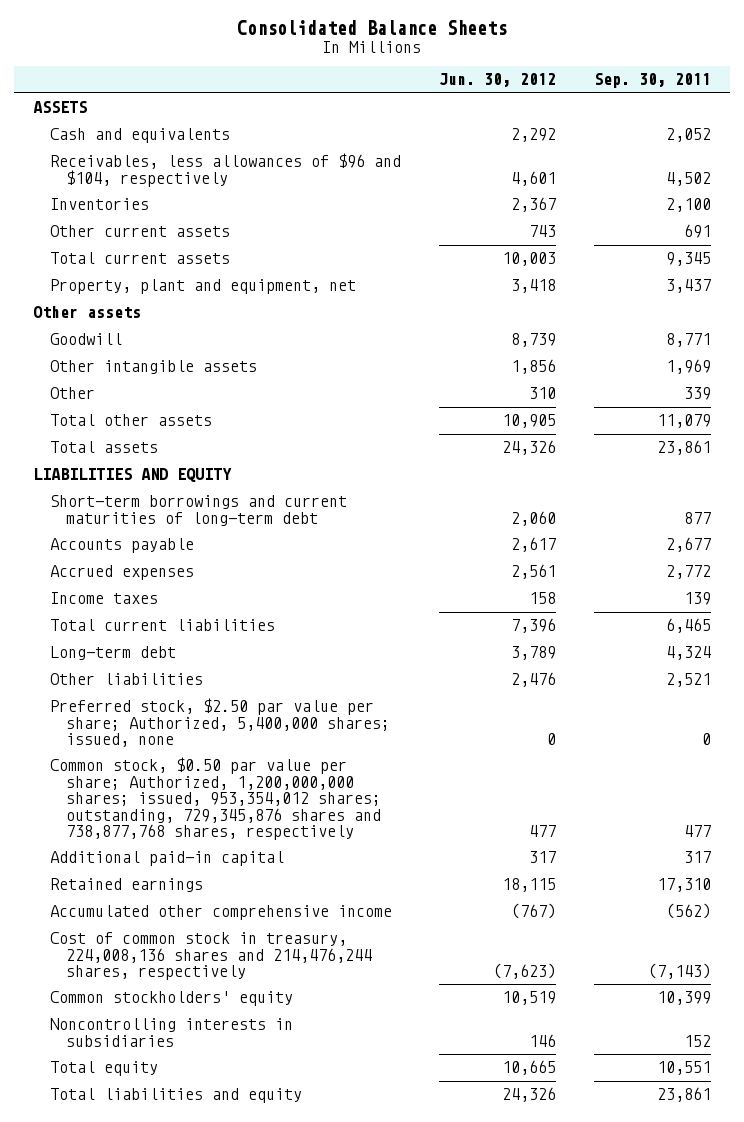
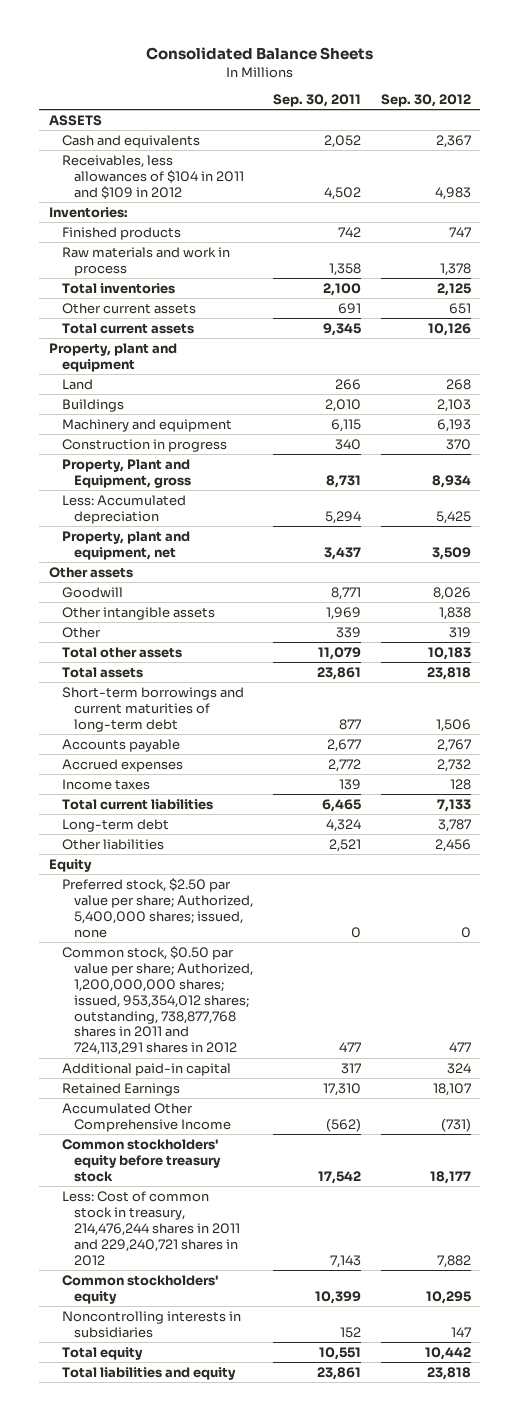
- | Jun. 30, 2012 | Sep. 30, 2011
+ | Sep. 30, 2011 | Sep. 30, 2012
- Receivables, less allowances of $96 and $104, respectively | 4,601 | 4,502
- Inventories | 2,367 | 2,100
+ Receivables, less allowances of $104 in 2011 and $109 in 2012 | 4,502 | 4,983
+ Inventories:
+ Finished products | 742 | 747
+ Raw materials and work in process | 1,358 | 1,378
+ Total inventories | 2,100 | 2,125
+ Property, plant and equipment
+ Land | 266 | 268
+ Buildings | 2,010 | 2,103
+ Machinery and equipment | 6,115 | 6,193
+ Construction in progress | 340 | 370
+ Property, Plant and Equipment, gross | 8,731 | 8,934
+ Less: Accumulated depreciation | 5,294 | 5,425
- LIABILITIES AND EQUITY
+ Equity
- Common stock, $0.50 par value per share; Authorized, 1,200,000,000 shares; issued, 953,354,012 shares; outstanding, 729,345,876 shares and 738,877,768 shares, respectively | 477 | 477
+ Common stock, $0.50 par value per share; Authorized, 1,200,000,000 shares; issued, 953,354,012 shares; outstanding, 738,877,768 shares in 2011 and 724,113,291 shares in 2012 | 477 | 477
- Retained earnings | 18,115 | 17,310
- Accumulated other comprehensive income | (767) | (562)
- Cost of common stock in treasury, 224,008,136 shares and 214,476,244 shares, respectively | (7,623) | (7,143)
+ Retained Earnings | 17,310 | 18,107
+ Accumulated Other Comprehensive Income | (562) | (731)
+ Common stockholders' equity before treasury stock | 17,542 | 18,177
+ Less: Cost of common stock in treasury, 214,476,244 shares in 2011 and 229,240,721 shares in 2012 | 7,143 | 7,882

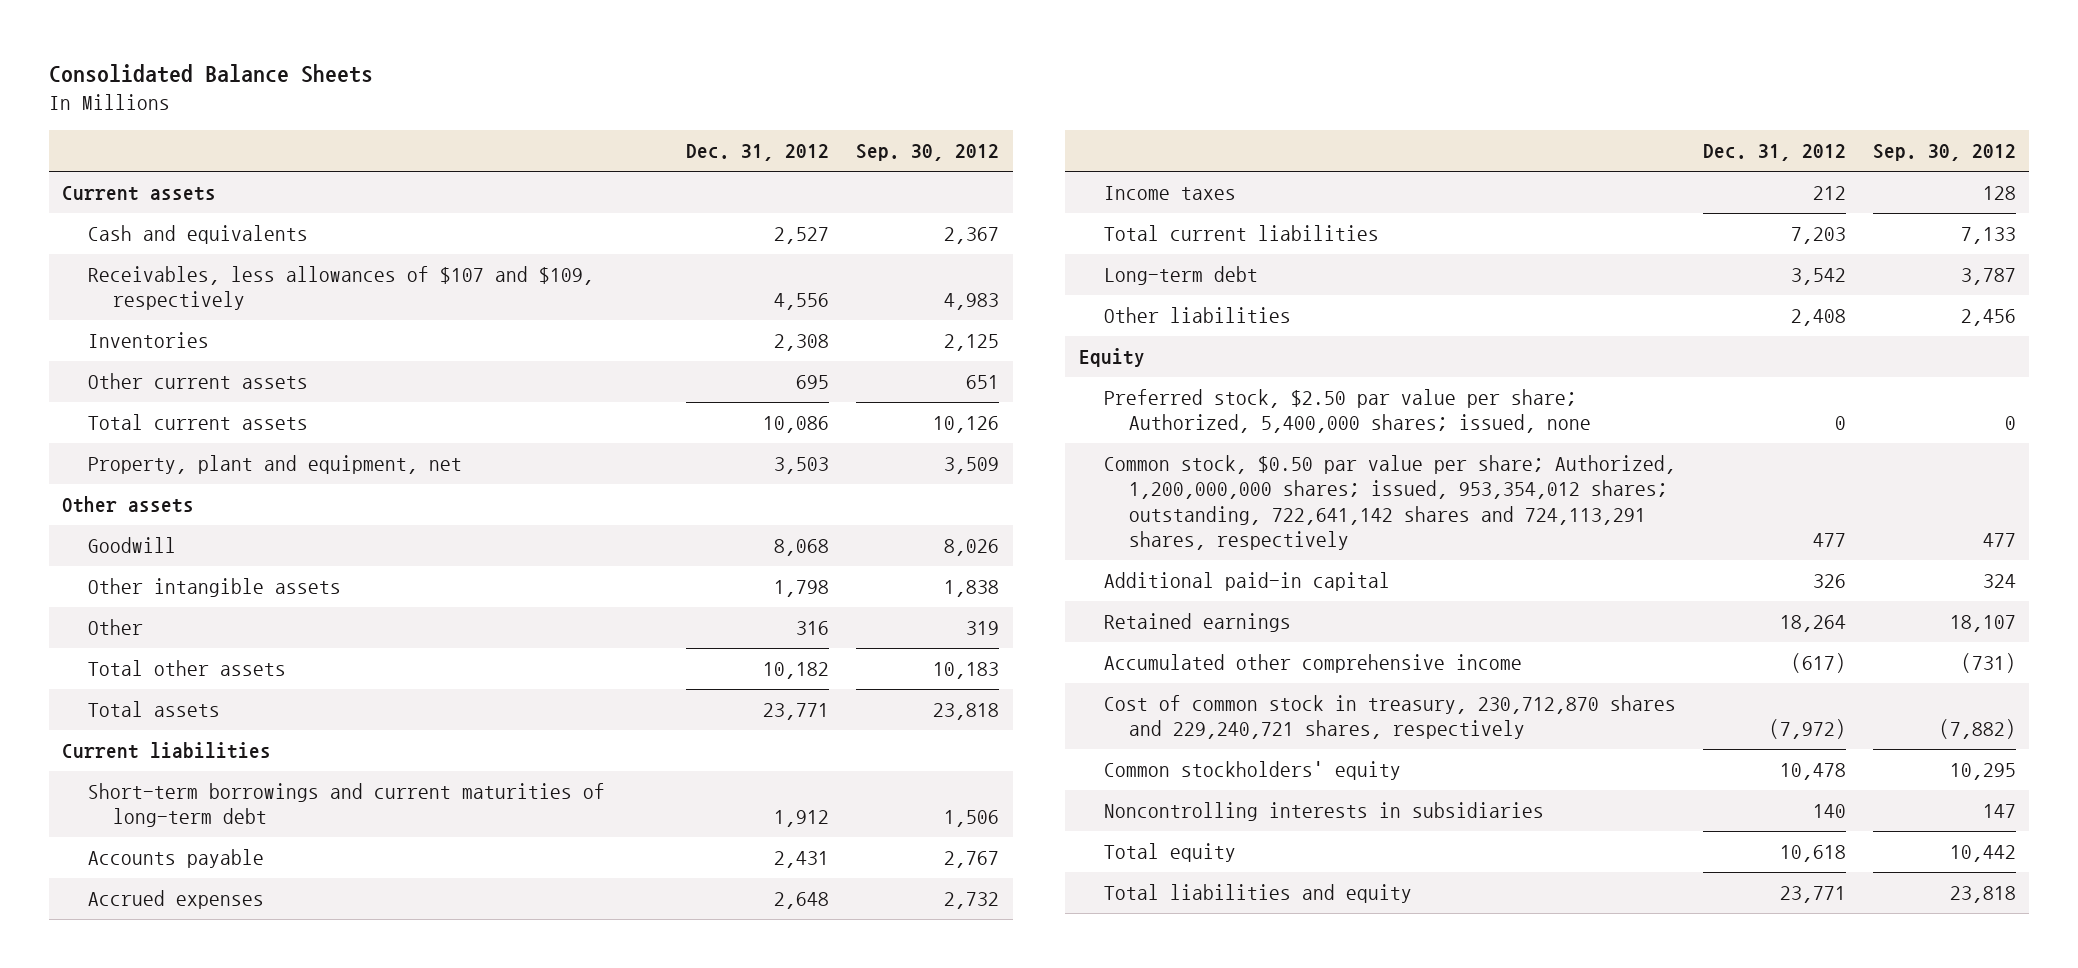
- | Sep. 30, 2011 | Sep. 30, 2012
+ | Dec. 31, 2012 | Sep. 30, 2012
- ASSETS
+ Current assets
- Receivables, less allowances of $104 in 2011 and $109 in 2012 | 4,502 | 4,983
- Inventories:
- Finished products | 742 | 747
- Raw materials and work in process | 1,358 | 1,378
- Total inventories | 2,100 | 2,125
+ Receivables, less allowances of $107 and $109, respectively | 4,556 | 4,983
+ Inventories | 2,308 | 2,125
- Property, plant and equipment
- Land | 266 | 268
- Buildings | 2,010 | 2,103
- Machinery and equipment | 6,115 | 6,193
- Construction in progress | 340 | 370
- Property, Plant and Equipment, gross | 8,731 | 8,934
- Less: Accumulated depreciation | 5,294 | 5,425
+ Current liabilities
- Common stock, $0.50 par value per share; Authorized, 1,200,000,000 shares; issued, 953,354,012 shares; outstanding, 738,877,768 shares in 2011 and 724,113,291 shares in 2012 | 477 | 477
+ Common stock, $0.50 par value per share; Authorized, 1,200,000,000 shares; issued, 953,354,012 shares; outstanding, 722,641,142 shares and 724,113,291 shares, respectively | 477 | 477
- Retained Earnings | 17,310 | 18,107
- Accumulated Other Comprehensive Income | (562) | (731)
- Common stockholders' equity before treasury stock | 17,542 | 18,177
- Less: Cost of common stock in treasury, 214,476,244 shares in 2011 and 229,240,721 shares in 2012 | 7,143 | 7,882
+ Retained earnings | 18,264 | 18,107
+ Accumulated other comprehensive income | (617) | (731)
+ Cost of common stock in treasury, 230,712,870 shares and 229,240,721 shares, respectively | (7,972) | (7,882)

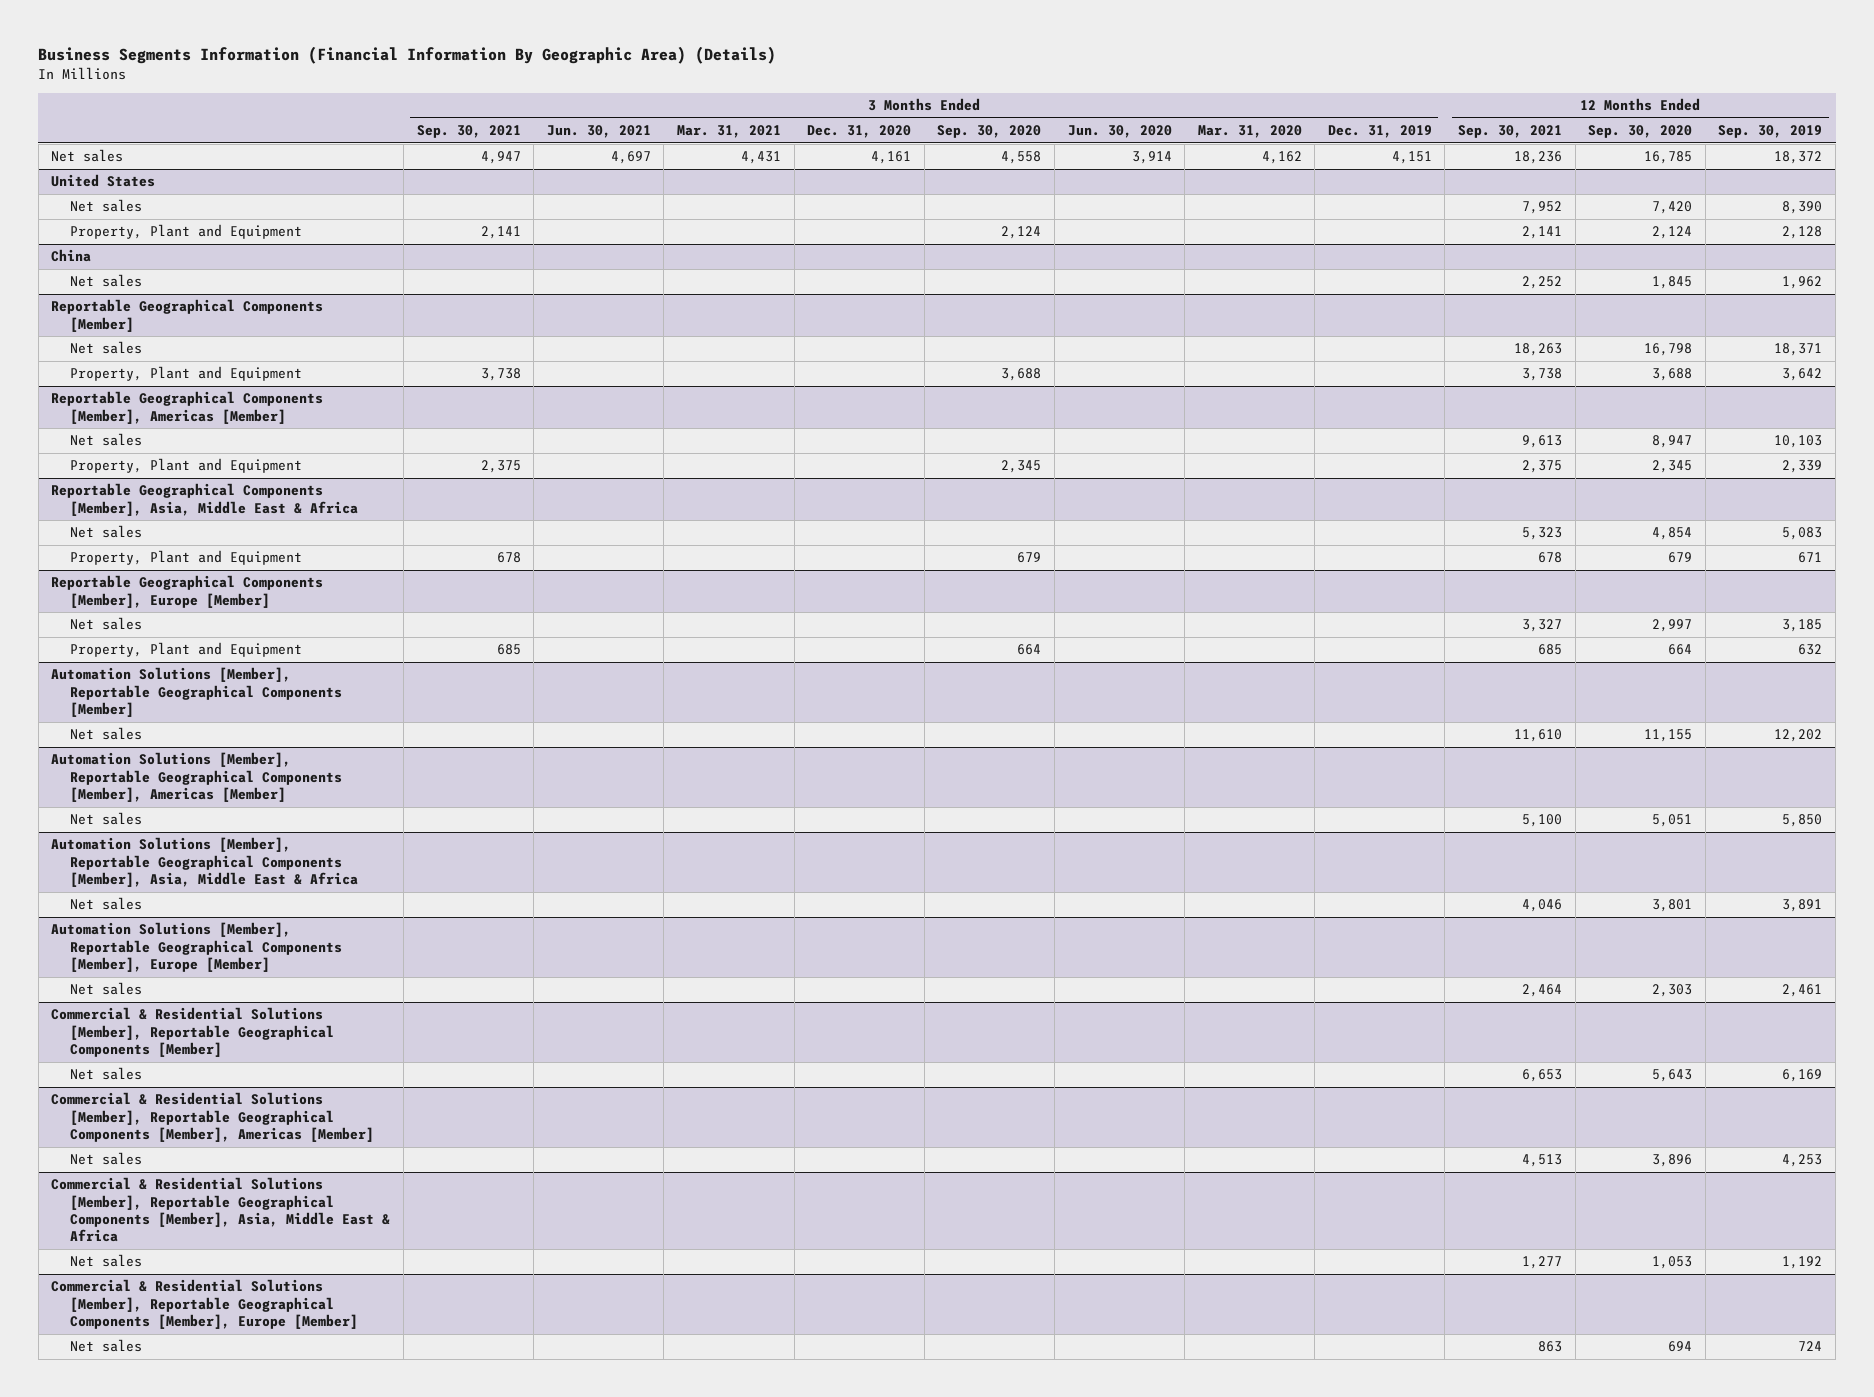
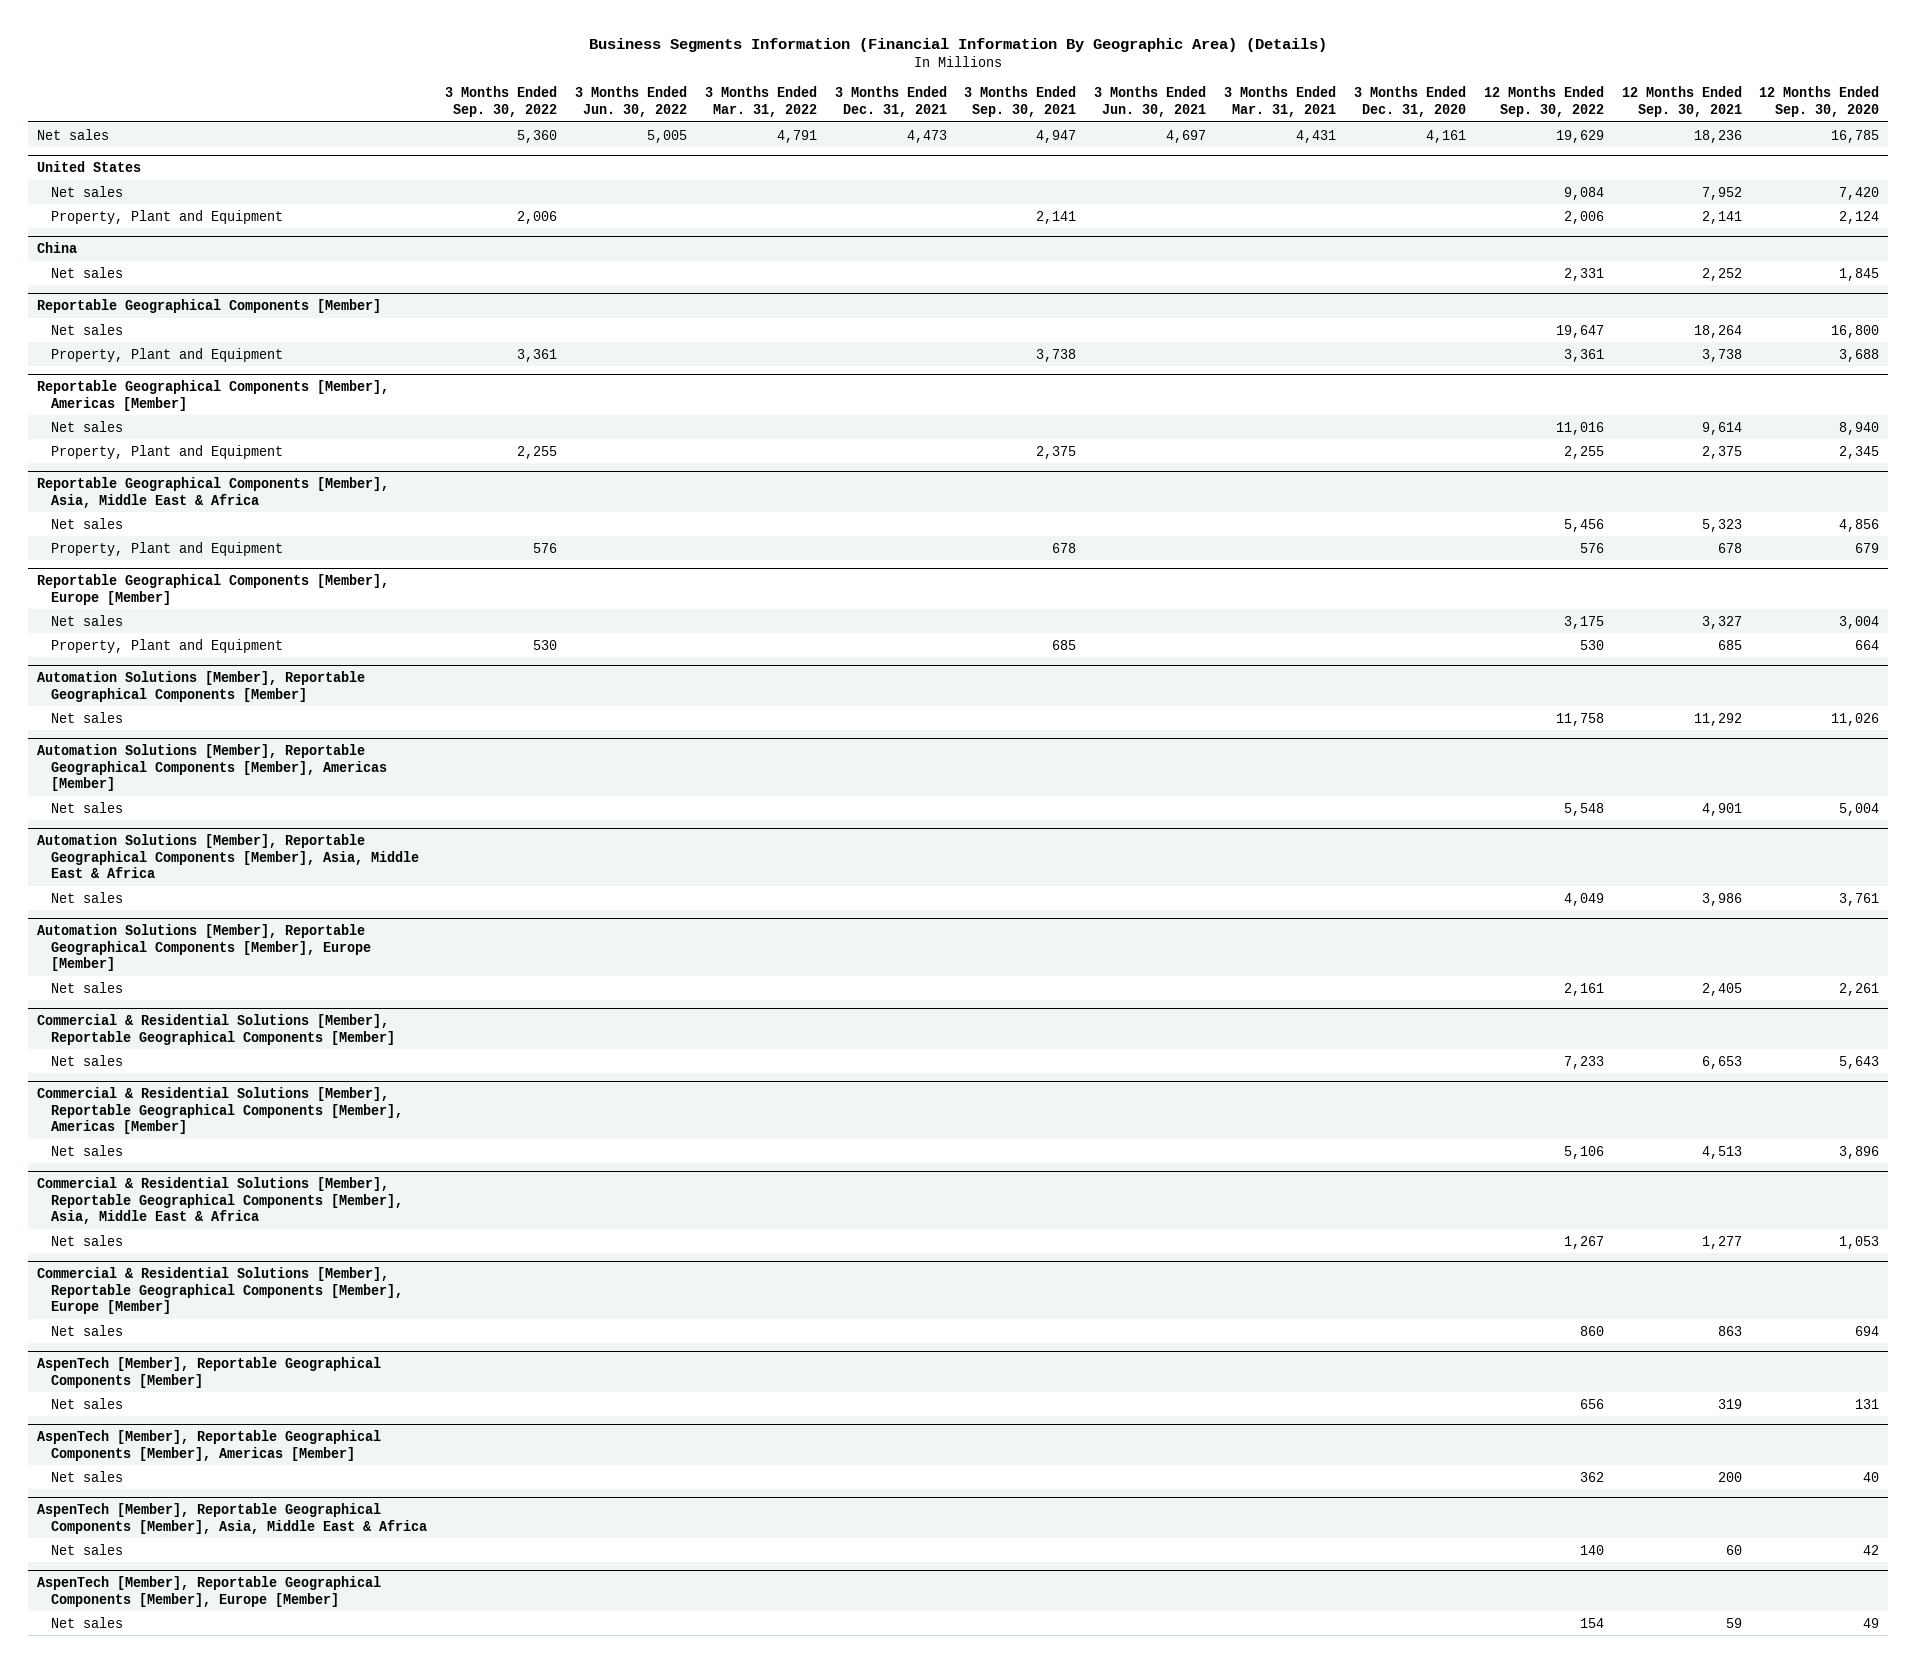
- | 3 Months Ended Sep. 30, 2021 | 3 Months Ended Jun. 30, 2021 | 3 Months Ended Mar. 31, 2021 | 3 Months Ended Dec. 31, 2020 | 3 Months Ended Sep. 30, 2020 | 3 Months Ended Jun. 30, 2020 | 3 Months Ended Mar. 31, 2020 | 3 Months Ended Dec. 31, 2019 | 12 Months Ended Sep. 30, 2021 | 12 Months Ended Sep. 30, 2020 | 12 Months Ended Sep. 30, 2019
+ | 3 Months Ended Sep. 30, 2022 | 3 Months Ended Jun. 30, 2022 | 3 Months Ended Mar. 31, 2022 | 3 Months Ended Dec. 31, 2021 | 3 Months Ended Sep. 30, 2021 | 3 Months Ended Jun. 30, 2021 | 3 Months Ended Mar. 31, 2021 | 3 Months Ended Dec. 31, 2020 | 12 Months Ended Sep. 30, 2022 | 12 Months Ended Sep. 30, 2021 | 12 Months Ended Sep. 30, 2020
@ Reportable Geographical Components [Member]
- Net sales | | | | | | | | | 18,263 | 16,798 | 18,371
+ Net sales | | | | | | | | | 19,647 | 18,264 | 16,800
@ Reportable Geographical Components [Member], Americas [Member]
- Net sales | | | | | | | | | 9,613 | 8,947 | 10,103
+ Net sales | | | | | | | | | 11,016 | 9,614 | 8,940
@ Reportable Geographical Components [Member], Asia, Middle East & Africa
- Net sales | | | | | | | | | 5,323 | 4,854 | 5,083
+ Net sales | | | | | | | | | 5,456 | 5,323 | 4,856
@ Reportable Geographical Components [Member], Europe [Member]
- Net sales | | | | | | | | | 3,327 | 2,997 | 3,185
+ Net sales | | | | | | | | | 3,175 | 3,327 | 3,004
@ Automation Solutions [Member], Reportable Geographical Components [Member]
- Net sales | | | | | | | | | 11,610 | 11,155 | 12,202
+ Net sales | | | | | | | | | 11,758 | 11,292 | 11,026
@ Automation Solutions [Member], Reportable Geographical Components [Member], Americas [Member]
- Net sales | | | | | | | | | 5,100 | 5,051 | 5,850
+ Net sales | | | | | | | | | 5,548 | 4,901 | 5,004
@ Automation Solutions [Member], Reportable Geographical Components [Member], Asia, Middle East & Africa
- Net sales | | | | | | | | | 4,046 | 3,801 | 3,891
+ Net sales | | | | | | | | | 4,049 | 3,986 | 3,761
@ Automation Solutions [Member], Reportable Geographical Components [Member], Europe [Member]
- Net sales | | | | | | | | | 2,464 | 2,303 | 2,461
+ Net sales | | | | | | | | | 2,161 | 2,405 | 2,261
+ AspenTech [Member], Reportable Geographical Components [Member]
+ Net sales | | | | | | | | | 656 | 319 | 131
+ AspenTech [Member], Reportable Geographical Components [Member], Americas [Member]
+ Net sales | | | | | | | | | 362 | 200 | 40
+ AspenTech [Member], Reportable Geographical Components [Member], Asia, Middle East & Africa
+ Net sales | | | | | | | | | 140 | 60 | 42
+ AspenTech [Member], Reportable Geographical Components [Member], Europe [Member]
+ Net sales | | | | | | | | | 154 | 59 | 49

